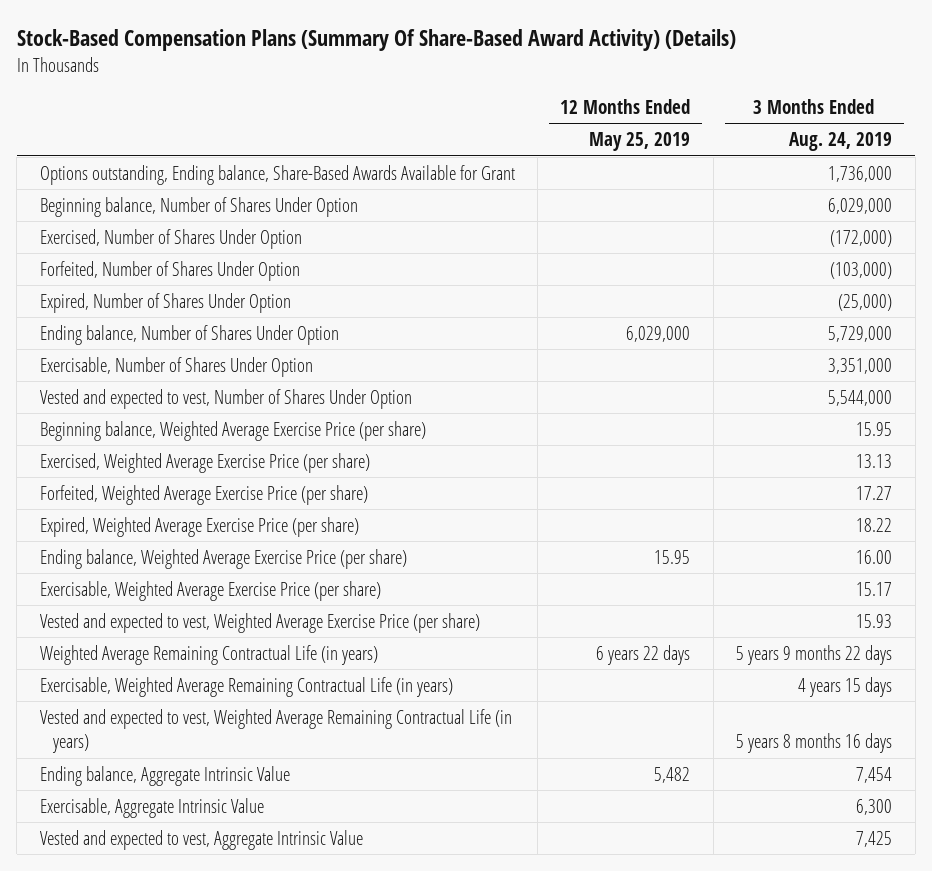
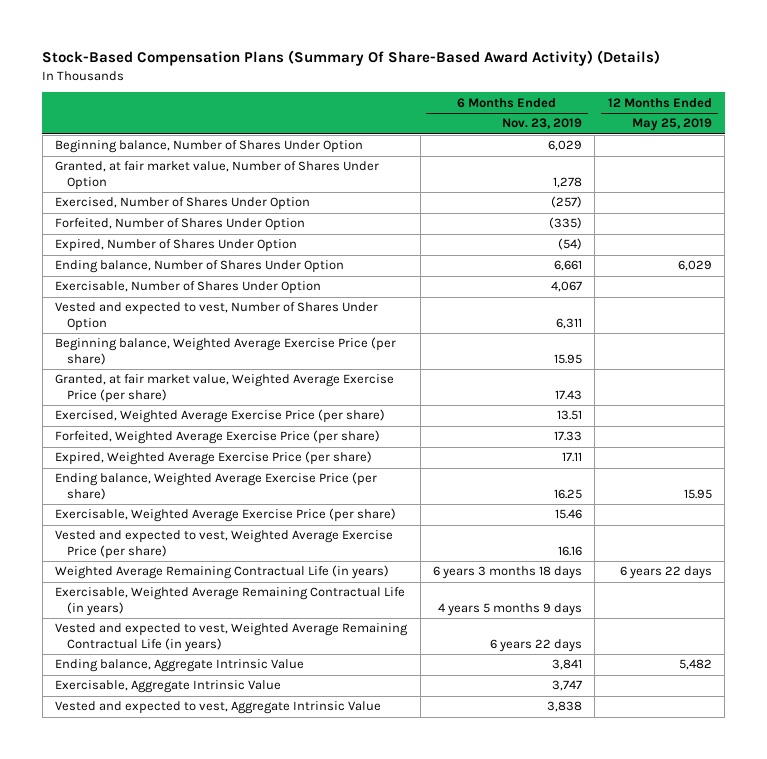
- | 12 Months Ended May 25, 2019 | 3 Months Ended Aug. 24, 2019
+ | 6 Months Ended Nov. 23, 2019 | 12 Months Ended May 25, 2019
- Options outstanding, Ending balance, Share-Based Awards Available for Grant | | 1,736,000
+ Granted, at fair market value, Number of Shares Under Option | 1,278 |
- Ending balance, Number of Shares Under Option | 6,029,000 | 5,729,000
+ Ending balance, Number of Shares Under Option | 6,661 | 6,029
+ Granted, at fair market value, Weighted Average Exercise Price (per share) | 17.43 |

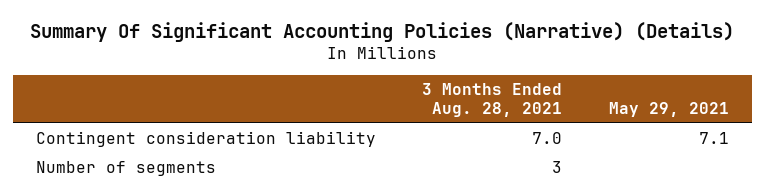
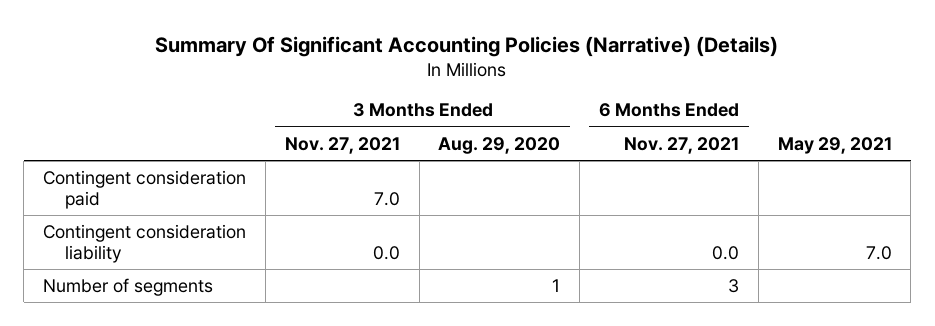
- | 3 Months Ended Aug. 28, 2021 | May 29, 2021
+ | 3 Months Ended Nov. 27, 2021 | 3 Months Ended Aug. 29, 2020 | 6 Months Ended Nov. 27, 2021 | May 29, 2021
- Contingent consideration liability | 7.0 | 7.1
+ Contingent consideration paid | 7.0 | | |
+ Contingent consideration liability | 0.0 | | 0.0 | 7.0

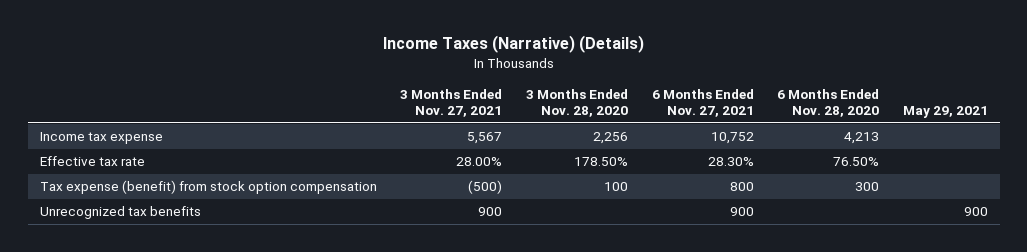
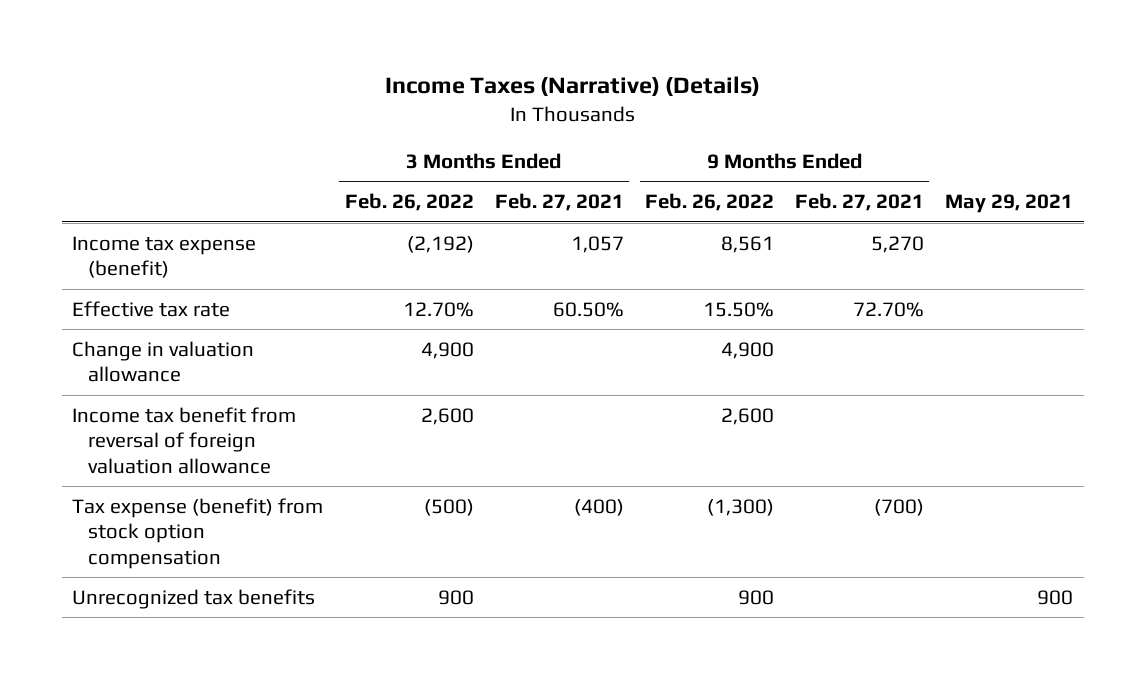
- | 3 Months Ended Nov. 27, 2021 | 3 Months Ended Nov. 28, 2020 | 6 Months Ended Nov. 27, 2021 | 6 Months Ended Nov. 28, 2020 | May 29, 2021
+ | 3 Months Ended Feb. 26, 2022 | 3 Months Ended Feb. 27, 2021 | 9 Months Ended Feb. 26, 2022 | 9 Months Ended Feb. 27, 2021 | May 29, 2021
- Income tax expense | 5,567 | 2,256 | 10,752 | 4,213 |
+ Income tax expense (benefit) | (2,192) | 1,057 | 8,561 | 5,270 |
+ Change in valuation allowance | 4,900 | | 4,900 | |
+ Income tax benefit from reversal of foreign valuation allowance | 2,600 | | 2,600 | |

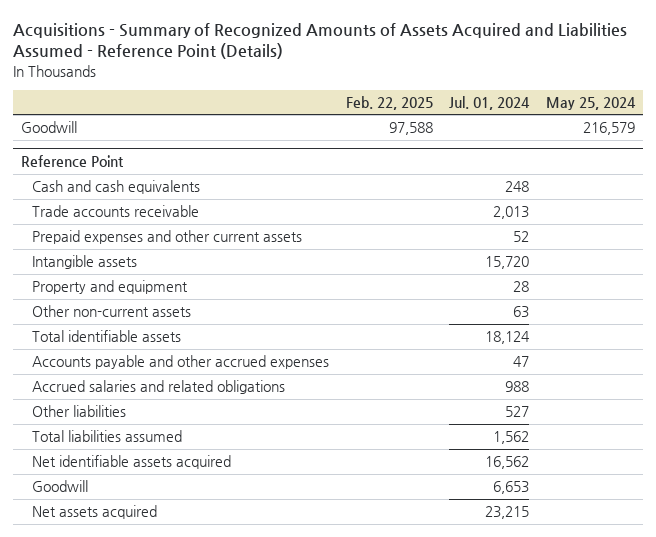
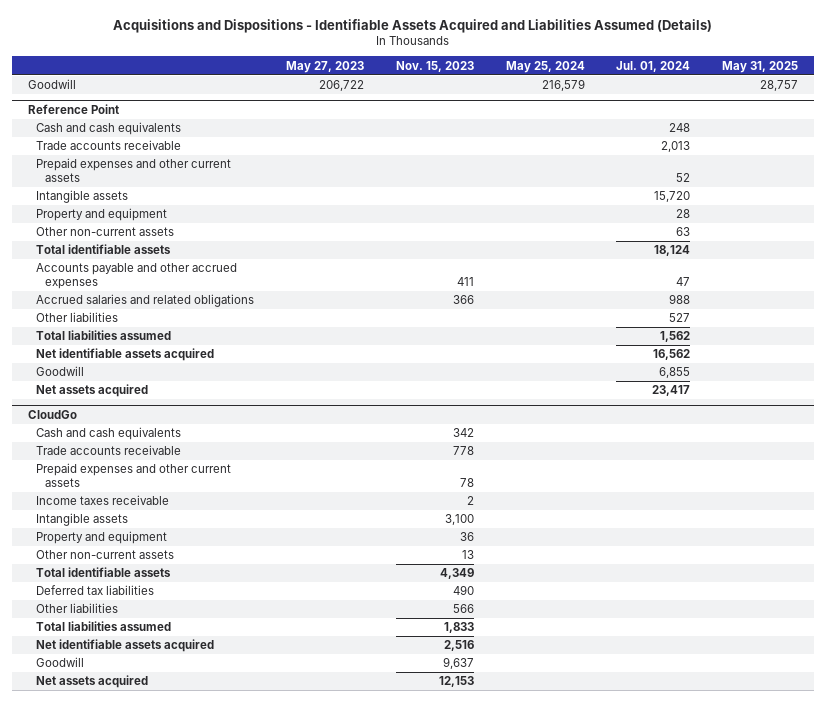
- Acquisitions - Summary of Recognized Amounts of Assets Acquired and Liabilities Assumed - Reference Point (Details)
+ Acquisitions and Dispositions - Identifiable Assets Acquired and Liabilities Assumed (Details)
- | Feb. 22, 2025 | Jul. 01, 2024 | May 25, 2024
+ | May 27, 2023 | Nov. 15, 2023 | May 25, 2024 | Jul. 01, 2024 | May 31, 2025
@ Reference Point
- Goodwill | | 6,653 |
- Net assets acquired | | 23,215 |
+ Goodwill | | | | 6,855 |
+ Net assets acquired | | | | 23,417 |
+ CloudGo
+ Cash and cash equivalents | | 342 | | |
+ Trade accounts receivable | | 778 | | |
+ Prepaid expenses and other current assets | | 78 | | |
+ Income taxes receivable | | 2 | | |
+ Intangible assets | | 3,100 | | |
+ Property and equipment | | 36 | | |
+ Other non-current assets | | 13 | | |
+ Total identifiable assets | | 4,349 | | |
+ Deferred tax liabilities | | 490 | | |
+ Other liabilities | | 566 | | |
+ Total liabilities assumed | | 1,833 | | |
+ Net identifiable assets acquired | | 2,516 | | |
+ Goodwill | | 9,637 | | |
+ Net assets acquired | | 12,153 | | |

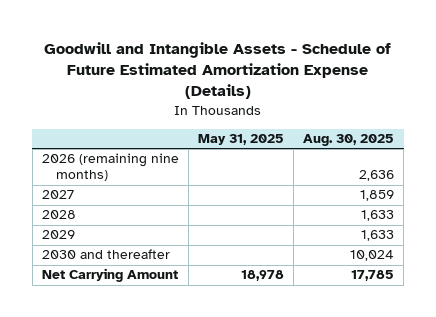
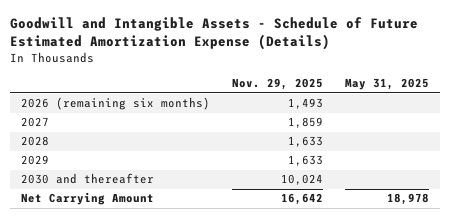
- | May 31, 2025 | Aug. 30, 2025
+ | Nov. 29, 2025 | May 31, 2025
- 2026 (remaining nine months) | | 2,636
+ 2026 (remaining six months) | 1,493 |

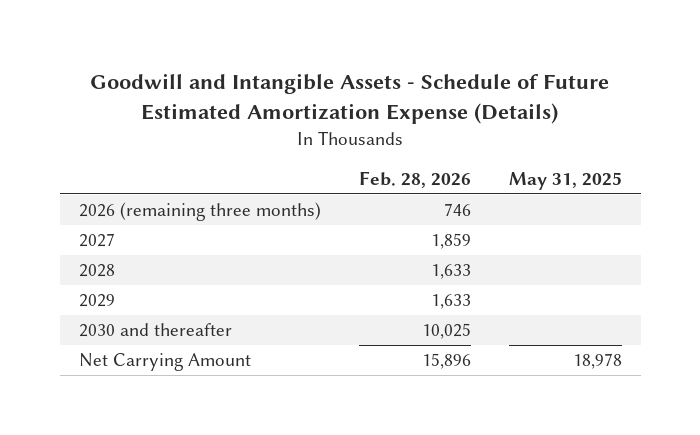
- | Nov. 29, 2025 | May 31, 2025
+ | Feb. 28, 2026 | May 31, 2025
- 2026 (remaining six months) | 1,493 |
+ 2026 (remaining three months) | 746 |

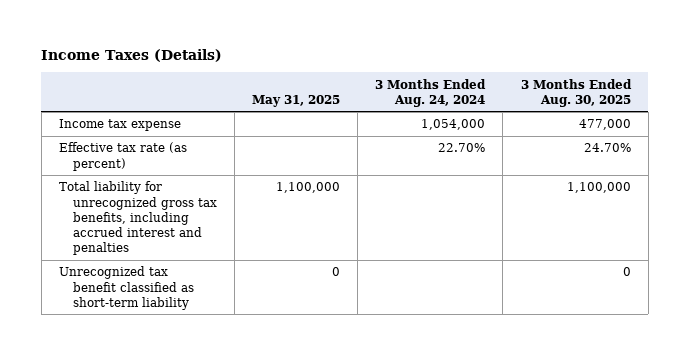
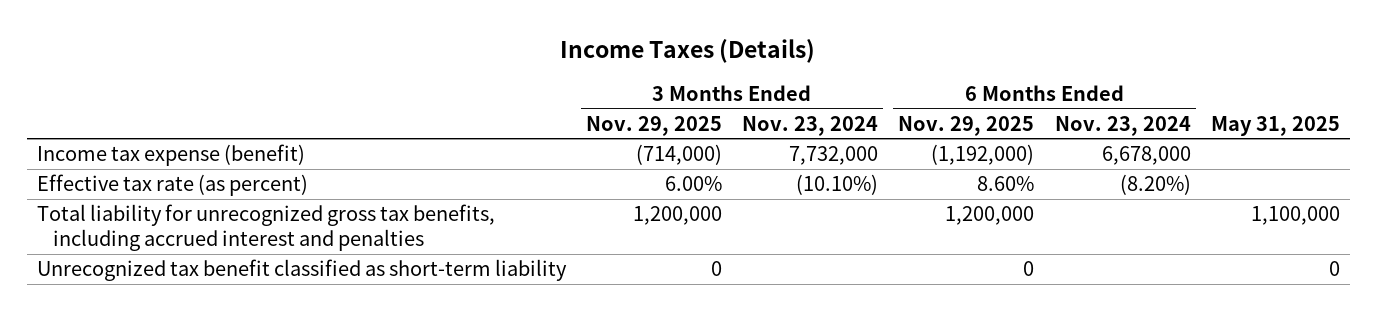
- | May 31, 2025 | 3 Months Ended Aug. 24, 2024 | 3 Months Ended Aug. 30, 2025
+ | 3 Months Ended Nov. 29, 2025 | 3 Months Ended Nov. 23, 2024 | 6 Months Ended Nov. 29, 2025 | 6 Months Ended Nov. 23, 2024 | May 31, 2025
- Income tax expense | | 1,054,000 | 477,000
+ Income tax expense (benefit) | (714,000) | 7,732,000 | (1,192,000) | 6,678,000 |

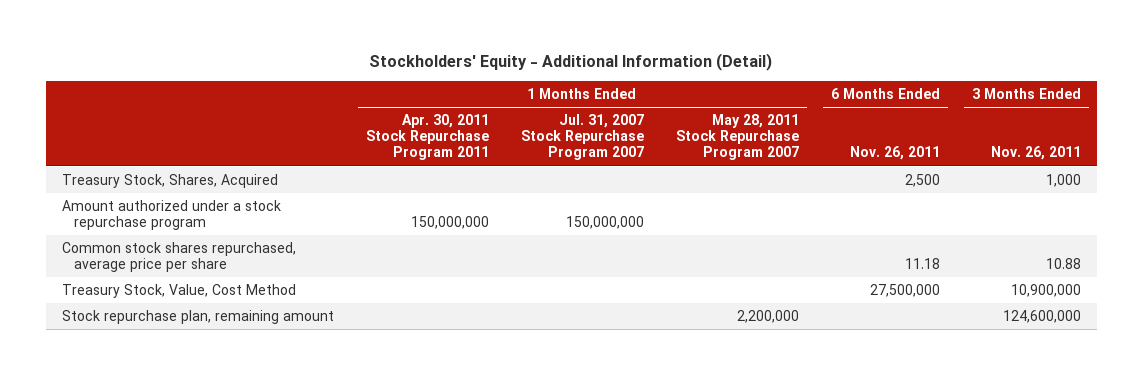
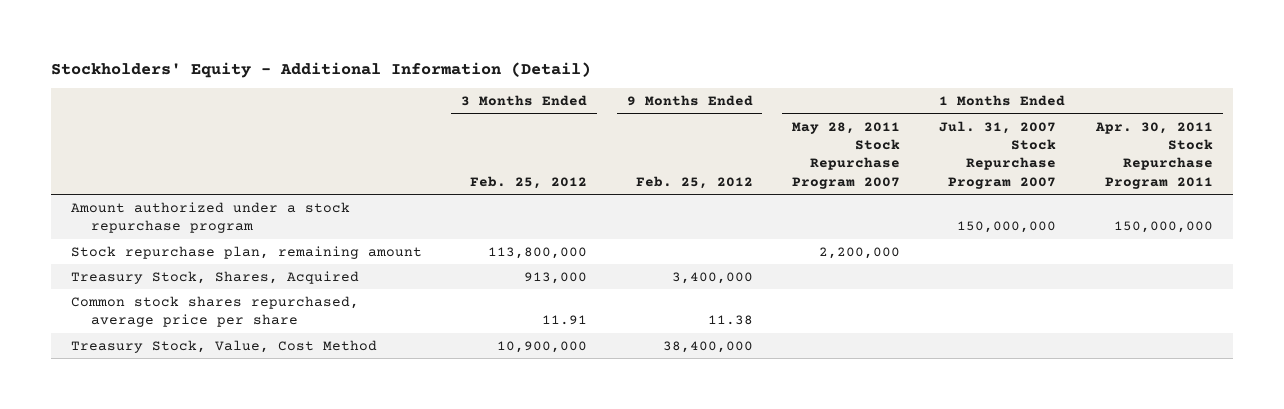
- | 1 Months Ended Apr. 30, 2011 Stock Repurchase Program 2011 | 1 Months Ended Jul. 31, 2007 Stock Repurchase Program 2007 | 1 Months Ended May 28, 2011 Stock Repurchase Program 2007 | 6 Months Ended Nov. 26, 2011 | 3 Months Ended Nov. 26, 2011
+ | 3 Months Ended Feb. 25, 2012 | 9 Months Ended Feb. 25, 2012 | 1 Months Ended May 28, 2011 Stock Repurchase Program 2007 | 1 Months Ended Jul. 31, 2007 Stock Repurchase Program 2007 | 1 Months Ended Apr. 30, 2011 Stock Repurchase Program 2011
moved up: Stock repurchase plan, remaining amount | 113,800,000 | | 2,200,000 | |
moved down: Treasury Stock, Shares, Acquired | 913,000 | 3,400,000 | | |

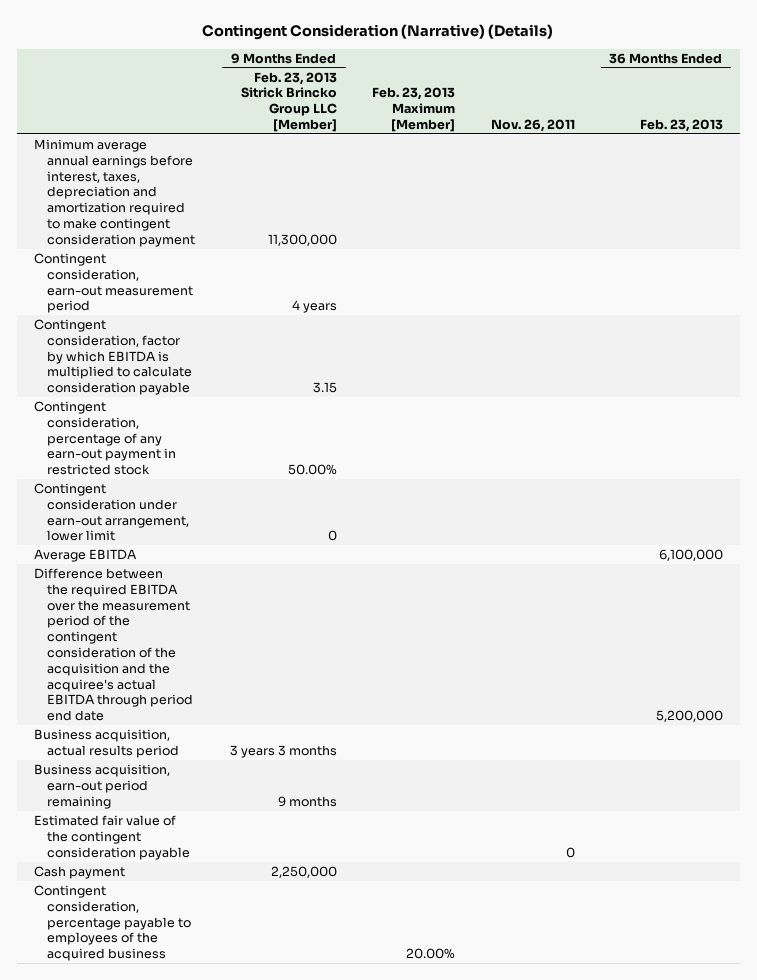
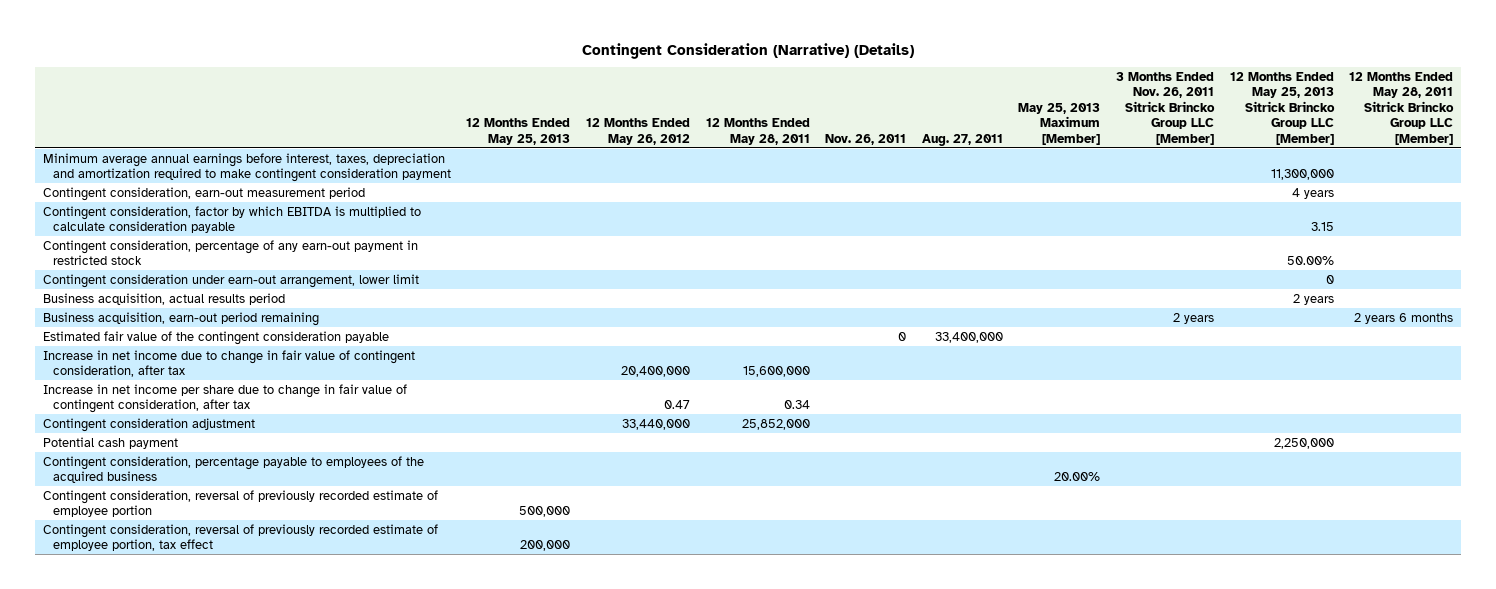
- | 9 Months Ended Feb. 23, 2013 Sitrick Brincko Group LLC [Member] | Feb. 23, 2013 Maximum [Member] | Nov. 26, 2011 | 36 Months Ended Feb. 23, 2013
+ | 12 Months Ended May 25, 2013 | 12 Months Ended May 26, 2012 | 12 Months Ended May 28, 2011 | Nov. 26, 2011 | Aug. 27, 2011 | May 25, 2013 Maximum [Member] | 3 Months Ended Nov. 26, 2011 Sitrick Brincko Group LLC [Member] | 12 Months Ended May 25, 2013 Sitrick Brincko Group LLC [Member] | 12 Months Ended May 28, 2011 Sitrick Brincko Group LLC [Member]
- Average EBITDA | | | | 6,100,000
- Difference between the required EBITDA over the measurement period of the contingent consideration of the acquisition and the acquiree's actual EBITDA through period end date | | | | 5,200,000
- Cash payment | 2,250,000 | | |
+ Increase in net income due to change in fair value of contingent consideration, after tax | | 20,400,000 | 15,600,000 | | | | | |
+ Increase in net income per share due to change in fair value of contingent consideration, after tax | | 0.47 | 0.34 | | | | | |
+ Contingent consideration adjustment | | 33,440,000 | 25,852,000 | | | | | |
+ Potential cash payment | | | | | | | | 2,250,000 |
+ Contingent consideration, reversal of previously recorded estimate of employee portion | 500,000 | | | | | | | |
+ Contingent consideration, reversal of previously recorded estimate of employee portion, tax effect | 200,000 | | | | | | | |

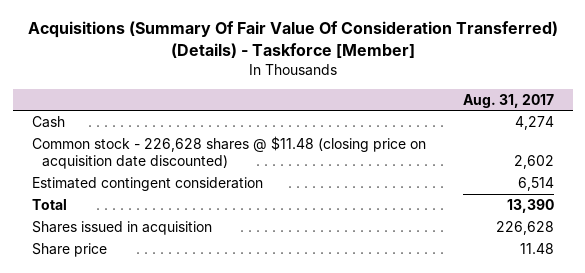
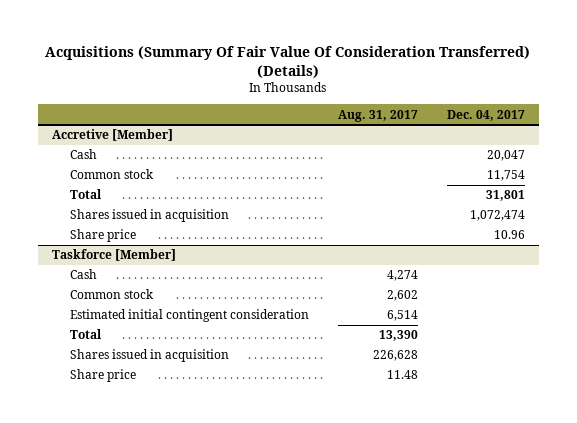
- Acquisitions (Summary Of Fair Value Of Consideration Transferred) (Details) - Taskforce [Member]
+ Acquisitions (Summary Of Fair Value Of Consideration Transferred) (Details)
- | Aug. 31, 2017
+ | Aug. 31, 2017 | Dec. 04, 2017
+ Accretive [Member]
+ Cash | | 20,047
+ Common stock | | 11,754
+ Total | | 31,801
+ Shares issued in acquisition | | 1,072,474
+ Share price | | 10.96
+ Taskforce [Member]
- Common stock - 226,628 shares @ $11.48 (closing price on acquisition date discounted) | 2,602
- Estimated contingent consideration | 6,514
+ Common stock | 2,602 |
+ Estimated initial contingent consideration | 6,514 |

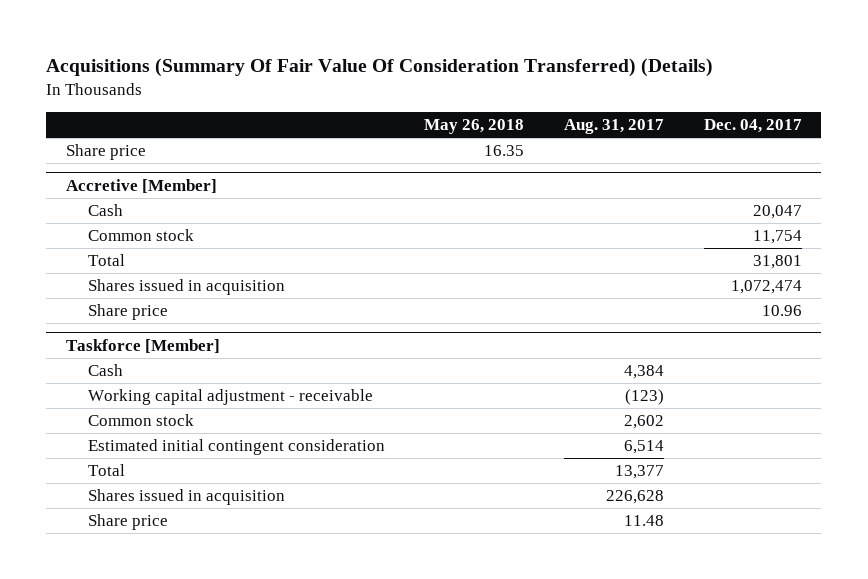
- | Aug. 31, 2017 | Dec. 04, 2017
+ | May 26, 2018 | Aug. 31, 2017 | Dec. 04, 2017
+ Share price | 16.35 | |
@ Taskforce [Member]
- Cash | 4,274 |
+ Cash | | 4,384 |
+ Working capital adjustment - receivable | | (123) |
- Total | 13,390 |
+ Total | | 13,377 |

